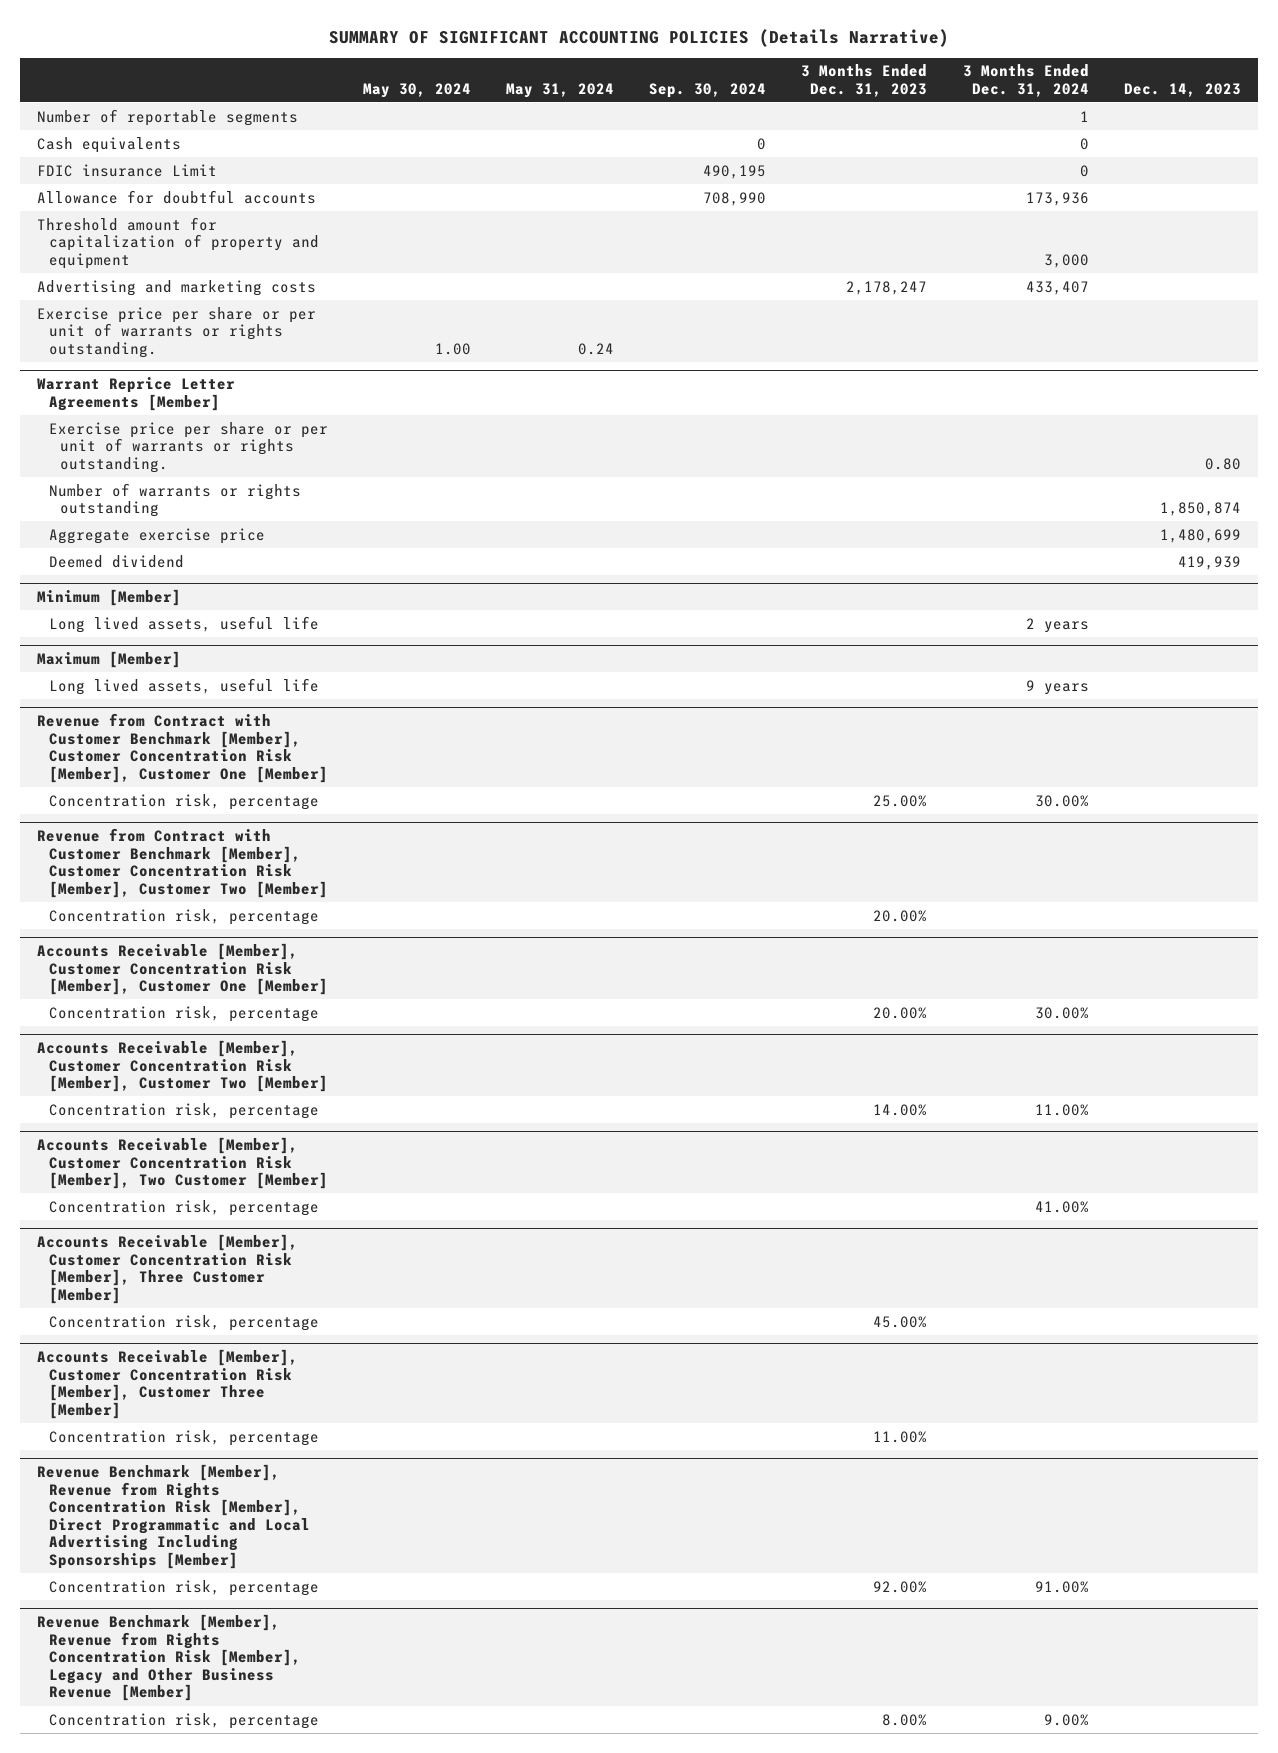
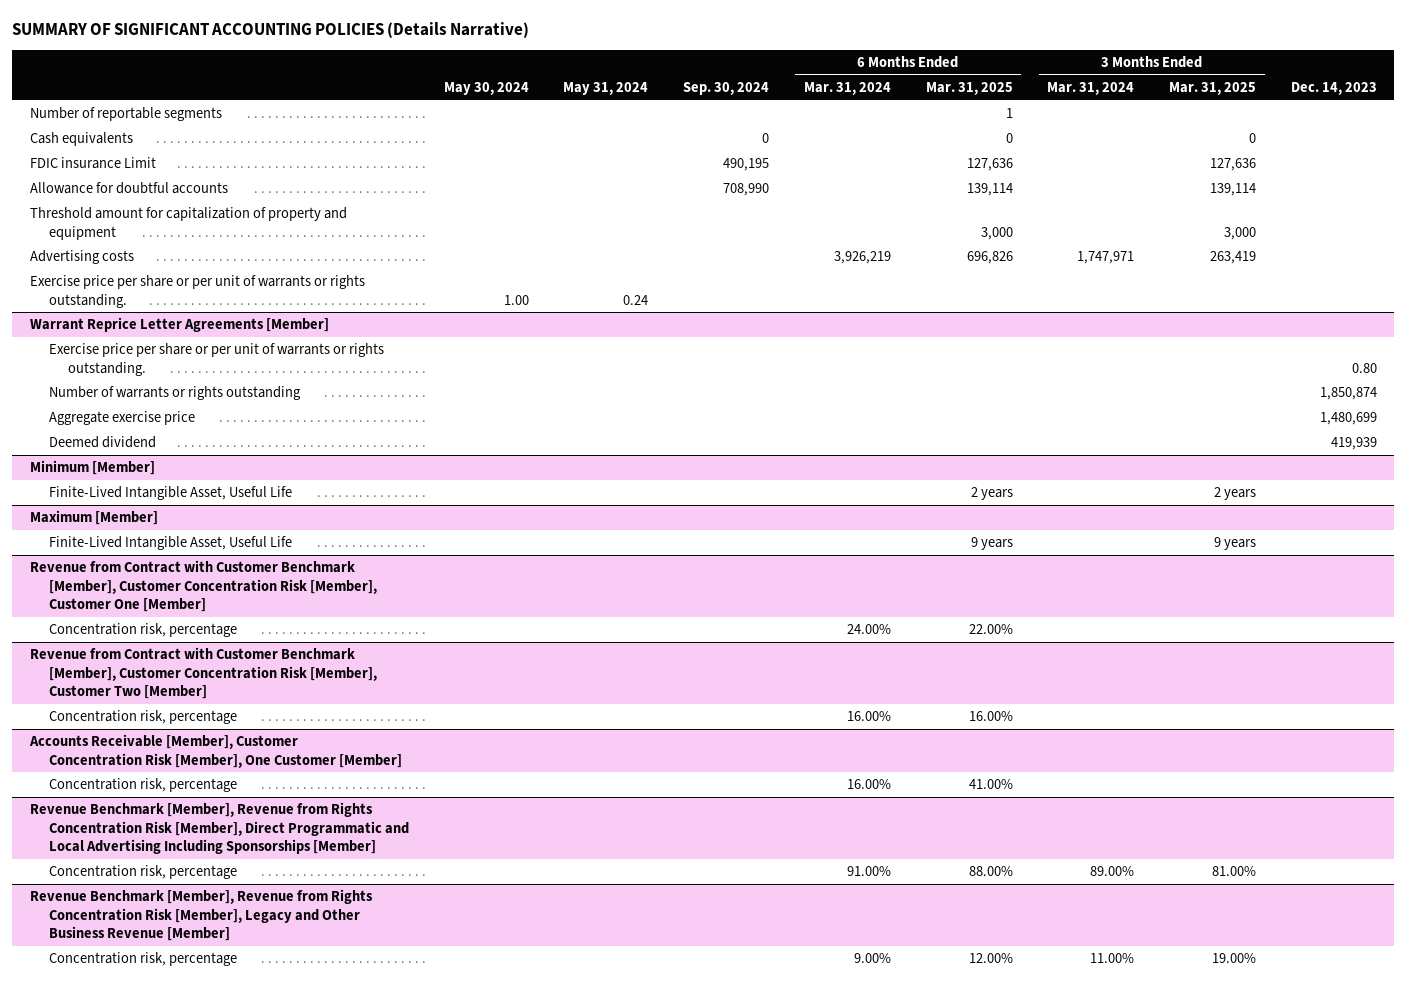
- | May 30, 2024 | May 31, 2024 | Sep. 30, 2024 | 3 Months Ended Dec. 31, 2023 | 3 Months Ended Dec. 31, 2024 | Dec. 14, 2023
+ | May 30, 2024 | May 31, 2024 | Sep. 30, 2024 | 6 Months Ended Mar. 31, 2024 | 6 Months Ended Mar. 31, 2025 | 3 Months Ended Mar. 31, 2024 | 3 Months Ended Mar. 31, 2025 | Dec. 14, 2023
- Advertising and marketing costs | | | | 2,178,247 | 433,407 |
+ Advertising costs | | | | 3,926,219 | 696,826 | 1,747,971 | 263,419 |
@ Minimum [Member]
- Long lived assets, useful life | | | | | 2 years |
+ Finite-Lived Intangible Asset, Useful Life | | | | | 2 years | | 2 years |
@ Maximum [Member]
- Long lived assets, useful life | | | | | 9 years |
+ Finite-Lived Intangible Asset, Useful Life | | | | | 9 years | | 9 years |
- Accounts Receivable [Member], Customer Concentration Risk [Member], Customer One [Member]
+ Accounts Receivable [Member], Customer Concentration Risk [Member], One Customer [Member]
- Accounts Receivable [Member], Customer Concentration Risk [Member], Customer Two [Member]
- Concentration risk, percentage | | | | 14.00% | 11.00% |
- Accounts Receivable [Member], Customer Concentration Risk [Member], Two Customer [Member]
- Concentration risk, percentage | | | | | 41.00% |
- Accounts Receivable [Member], Customer Concentration Risk [Member], Three Customer [Member]
- Concentration risk, percentage | | | | 45.00% | |
- Accounts Receivable [Member], Customer Concentration Risk [Member], Customer Three [Member]
- Concentration risk, percentage | | | | 11.00% | |

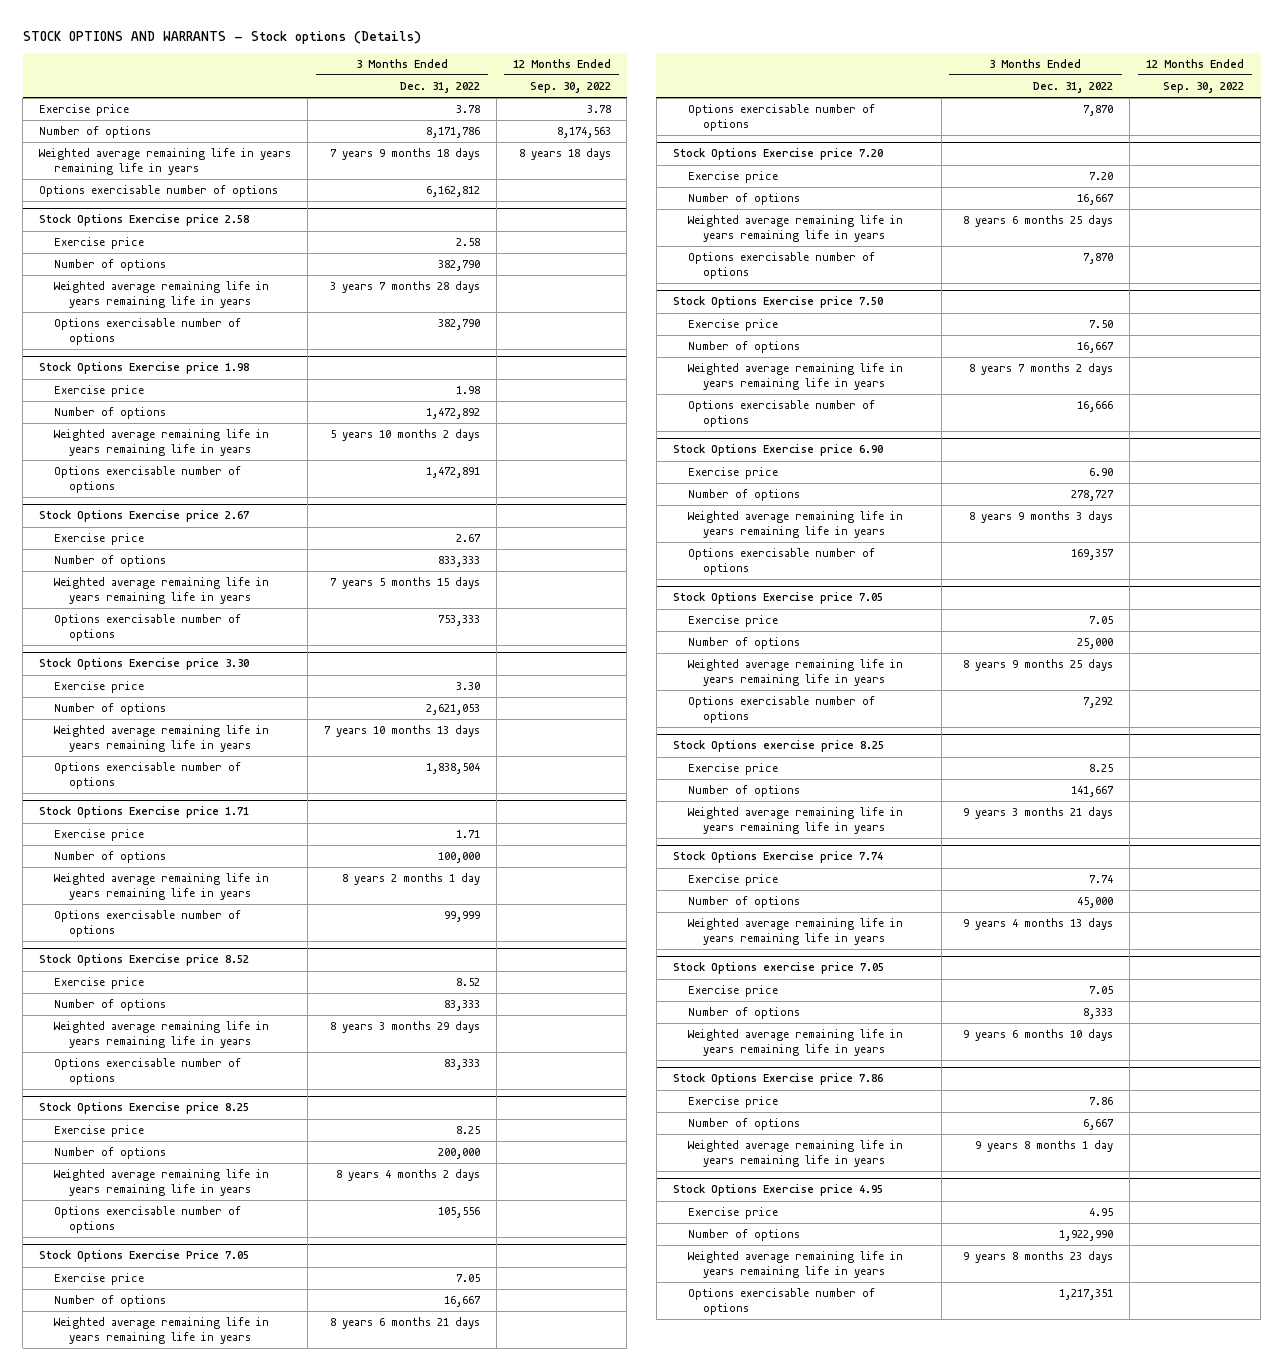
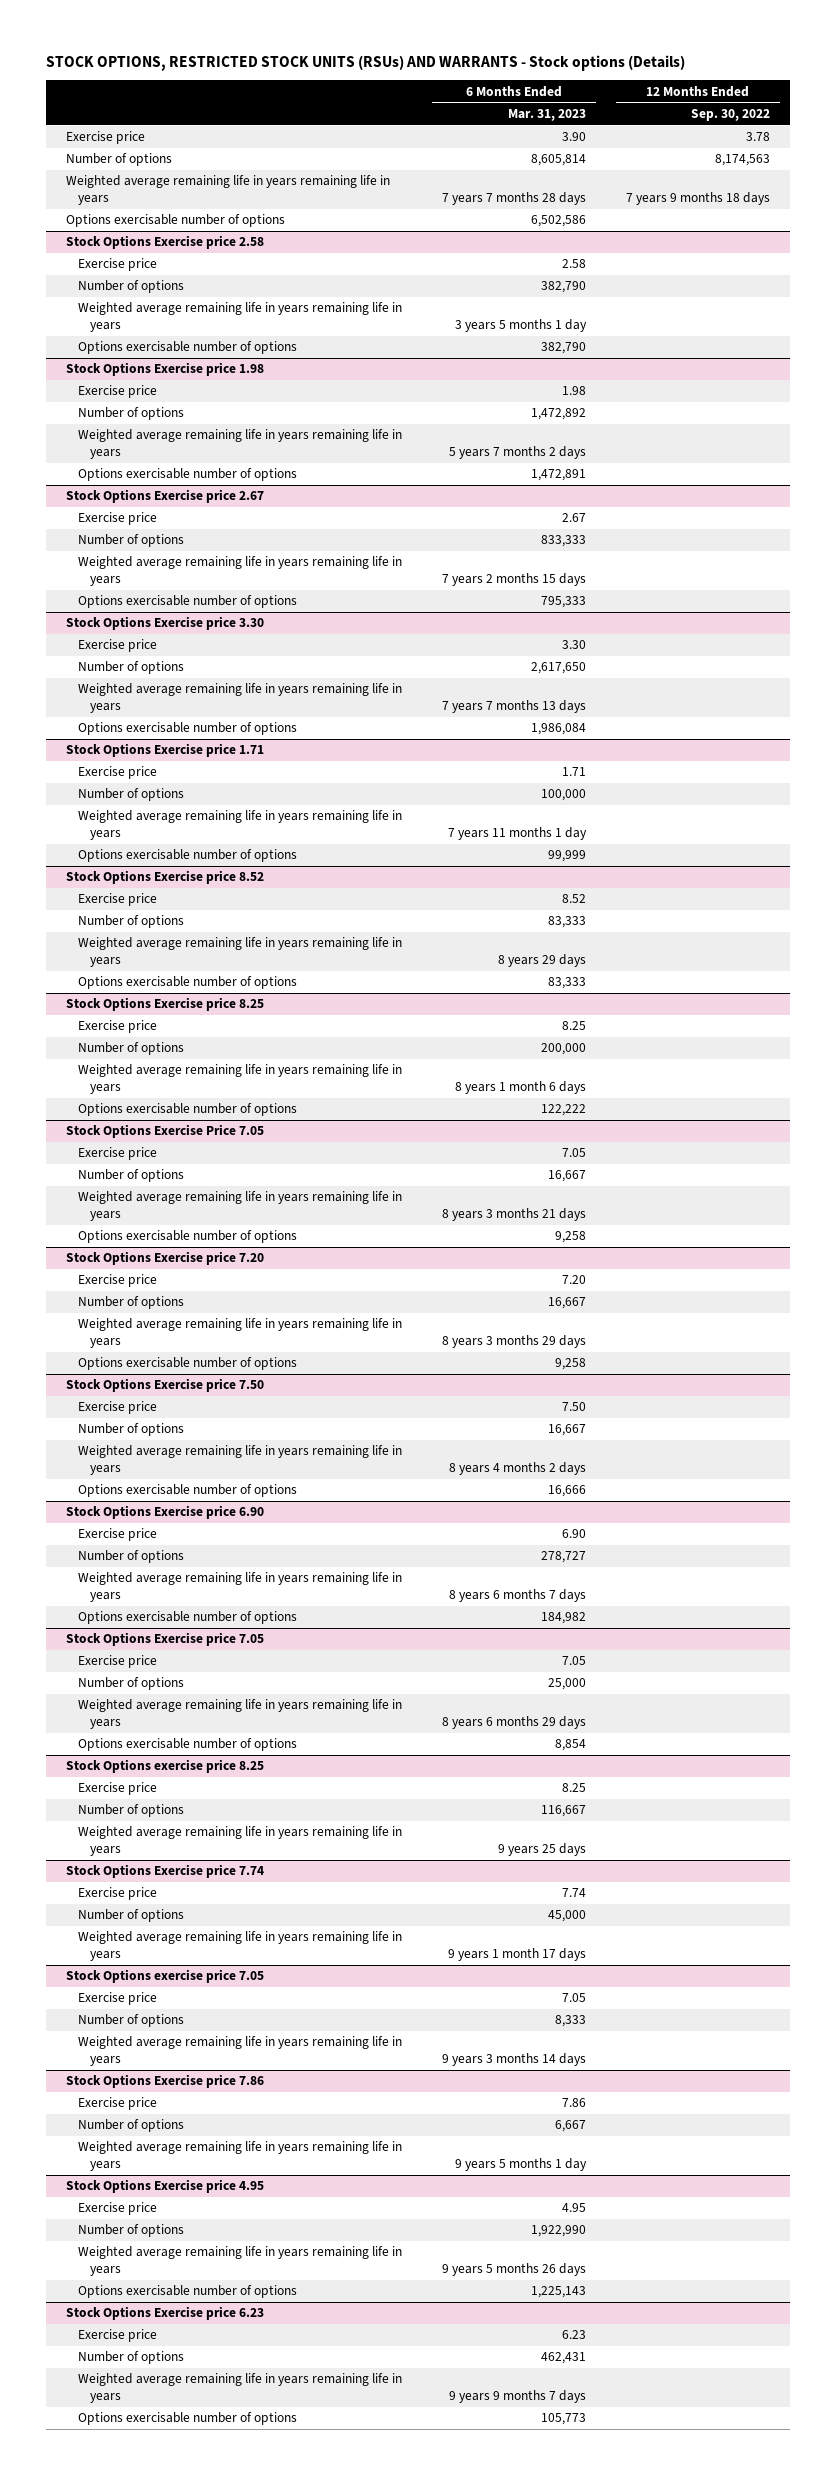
- STOCK OPTIONS AND WARRANTS - Stock options (Details)
+ STOCK OPTIONS, RESTRICTED STOCK UNITS (RSUs) AND WARRANTS - Stock options (Details)
- | 3 Months Ended Dec. 31, 2022 | 12 Months Ended Sep. 30, 2022
+ | 6 Months Ended Mar. 31, 2023 | 12 Months Ended Sep. 30, 2022
- Weighted average remaining life in years remaining life in years | 7 years 9 months 18 days | 8 years 18 days
+ Weighted average remaining life in years remaining life in years | 7 years 7 months 28 days | 7 years 9 months 18 days
+ Stock Options Exercise price 6.23
+ Exercise price | 6.23 |
+ Number of options | 462,431 |
+ Weighted average remaining life in years remaining life in years | 9 years 9 months 7 days |
+ Options exercisable number of options | 105,773 |

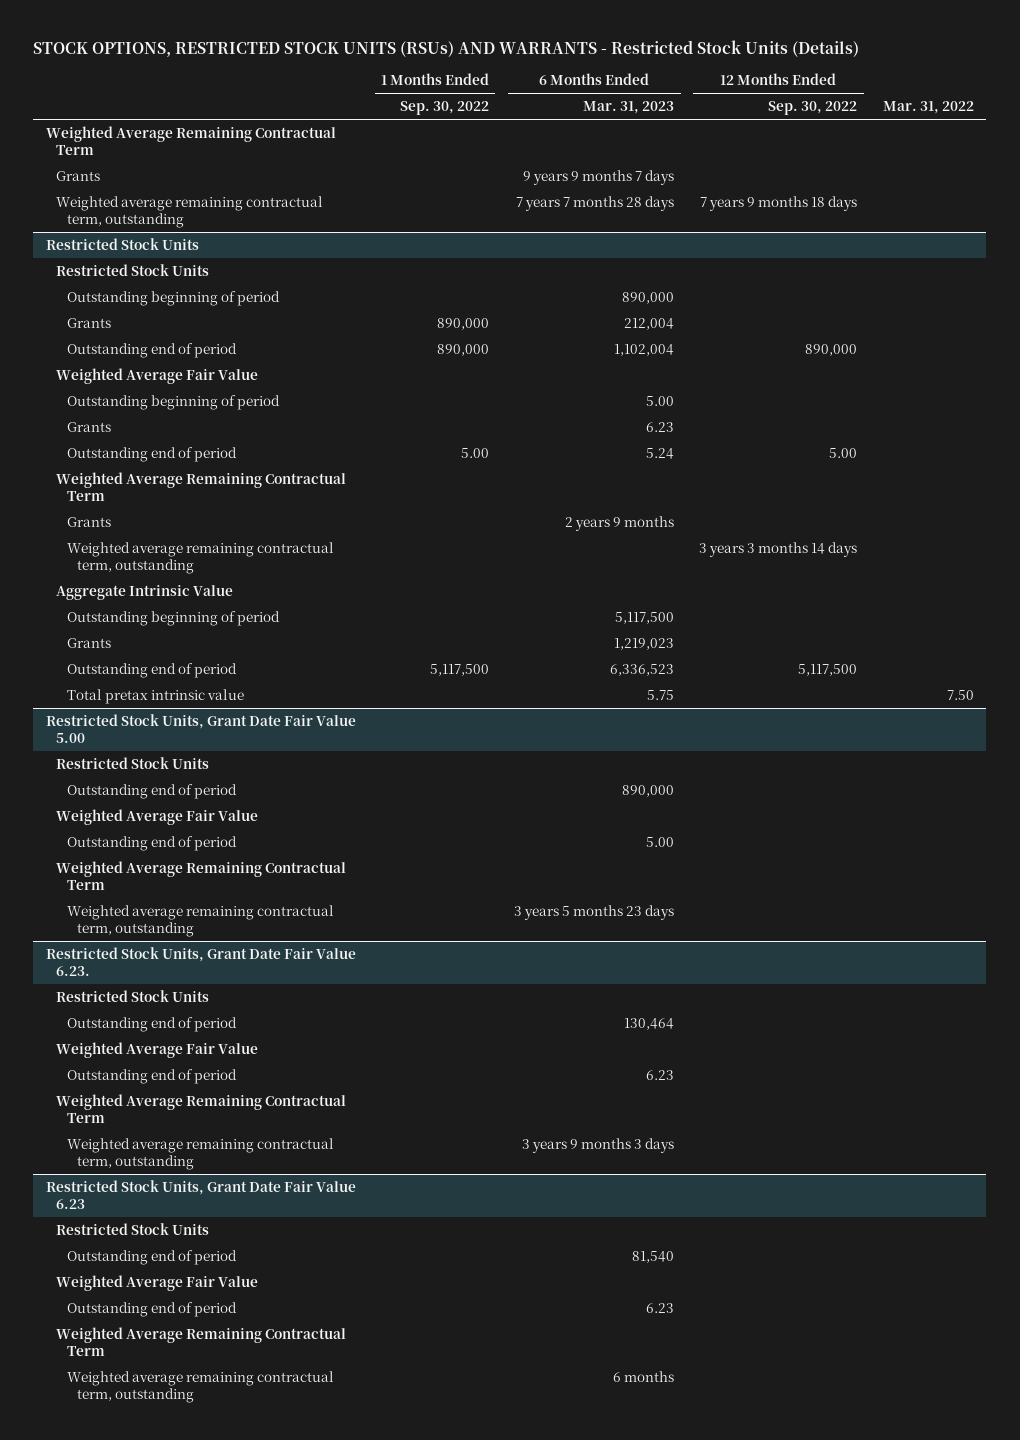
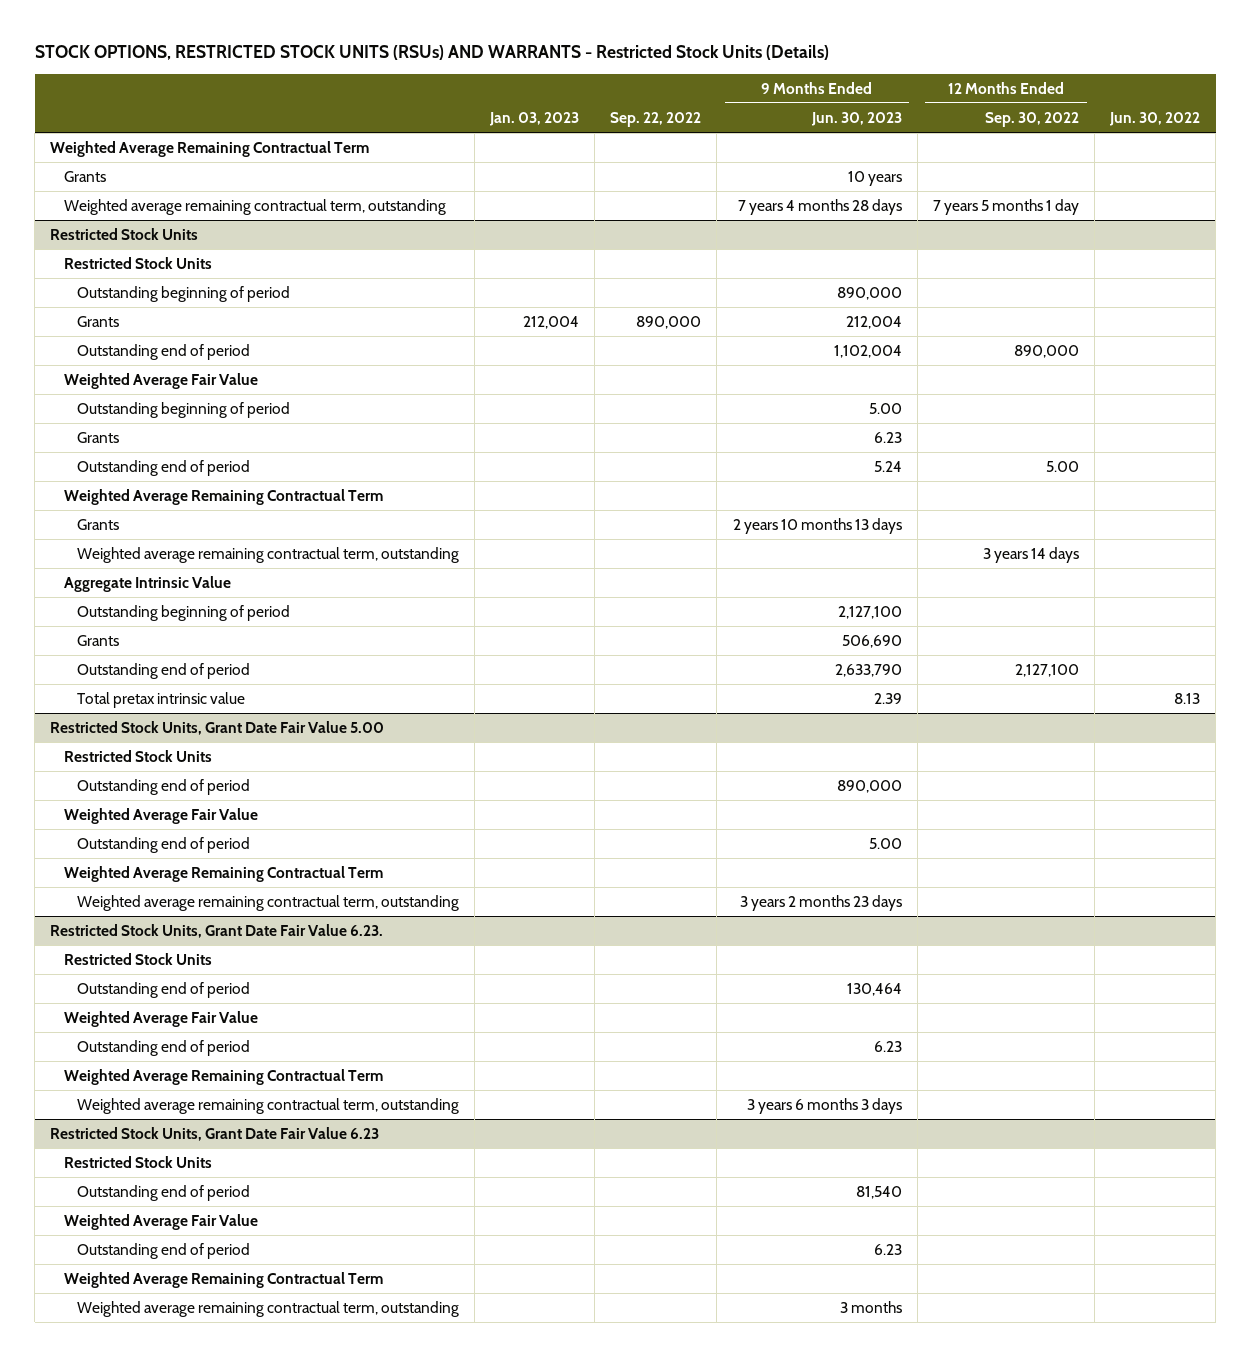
- | 1 Months Ended Sep. 30, 2022 | 6 Months Ended Mar. 31, 2023 | 12 Months Ended Sep. 30, 2022 | Mar. 31, 2022
+ | Jan. 03, 2023 | Sep. 22, 2022 | 9 Months Ended Jun. 30, 2023 | 12 Months Ended Sep. 30, 2022 | Jun. 30, 2022
- Weighted average remaining contractual term, outstanding | | 7 years 7 months 28 days | 7 years 9 months 18 days |
+ Weighted average remaining contractual term, outstanding | | | 7 years 4 months 28 days | 7 years 5 months 1 day |
@ Restricted Stock Units
- Weighted average remaining contractual term, outstanding | | | 3 years 3 months 14 days |
+ Weighted average remaining contractual term, outstanding | | | | 3 years 14 days |
- Outstanding end of period | 5,117,500 | 6,336,523 | 5,117,500 |
+ Outstanding end of period | | | 2,633,790 | 2,127,100 |

